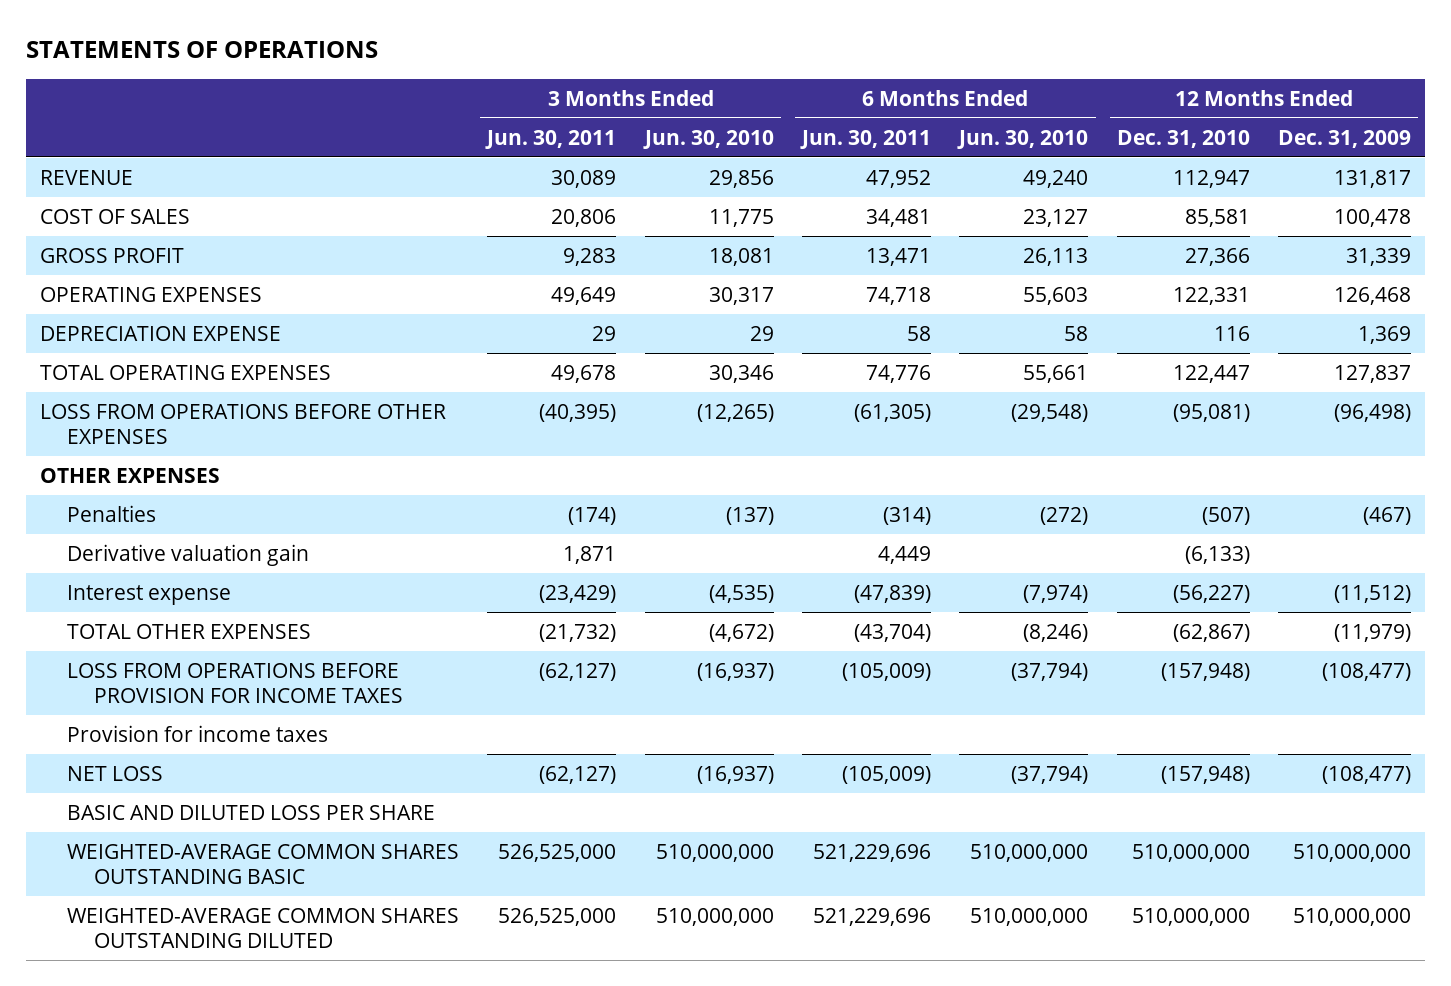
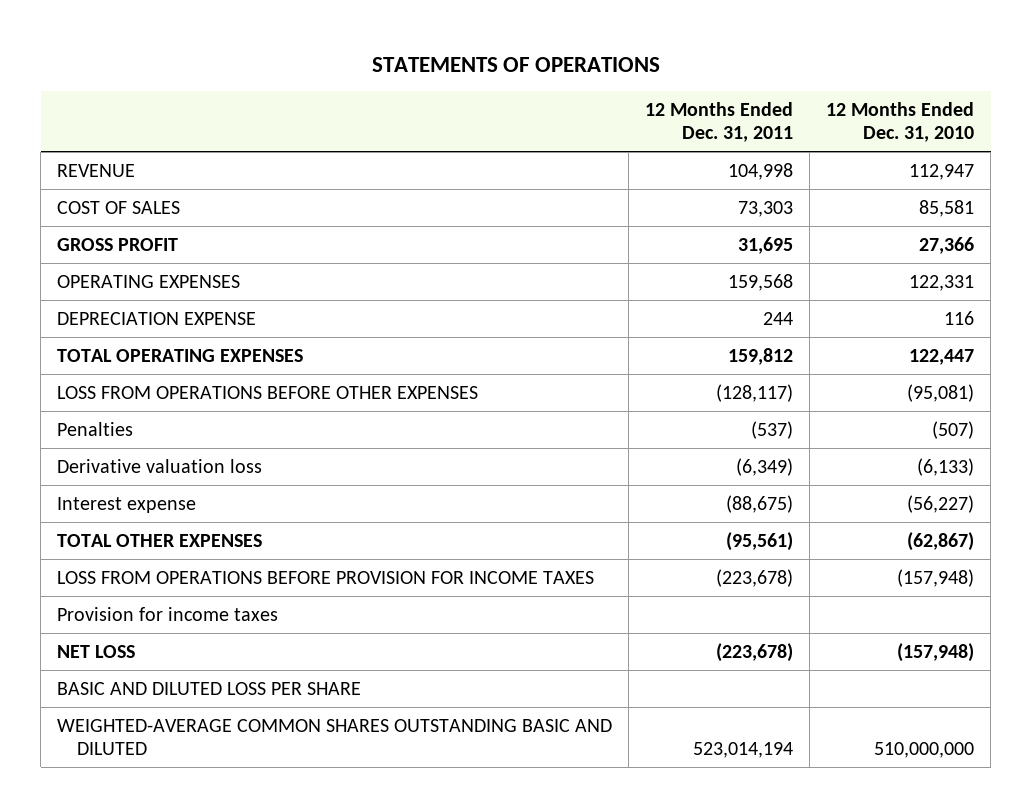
- | 3 Months Ended Jun. 30, 2011 | 3 Months Ended Jun. 30, 2010 | 6 Months Ended Jun. 30, 2011 | 6 Months Ended Jun. 30, 2010 | 12 Months Ended Dec. 31, 2010 | 12 Months Ended Dec. 31, 2009
+ | 12 Months Ended Dec. 31, 2011 | 12 Months Ended Dec. 31, 2010
- OTHER EXPENSES
- Derivative valuation gain | 1,871 | | 4,449 | | (6,133) |
+ Derivative valuation loss | (6,349) | (6,133)
- WEIGHTED-AVERAGE COMMON SHARES OUTSTANDING BASIC | 526,525,000 | 510,000,000 | 521,229,696 | 510,000,000 | 510,000,000 | 510,000,000
- WEIGHTED-AVERAGE COMMON SHARES OUTSTANDING DILUTED | 526,525,000 | 510,000,000 | 521,229,696 | 510,000,000 | 510,000,000 | 510,000,000
+ WEIGHTED-AVERAGE COMMON SHARES OUTSTANDING BASIC AND DILUTED | 523,014,194 | 510,000,000

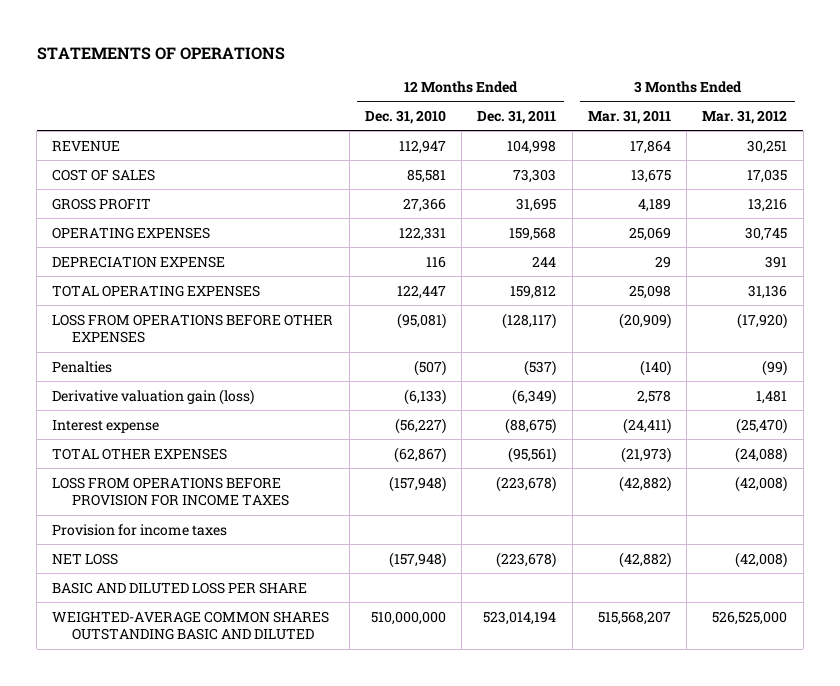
- | 12 Months Ended Dec. 31, 2011 | 12 Months Ended Dec. 31, 2010
+ | 12 Months Ended Dec. 31, 2010 | 12 Months Ended Dec. 31, 2011 | 3 Months Ended Mar. 31, 2011 | 3 Months Ended Mar. 31, 2012
- Derivative valuation loss | (6,349) | (6,133)
+ Derivative valuation gain (loss) | (6,133) | (6,349) | 2,578 | 1,481

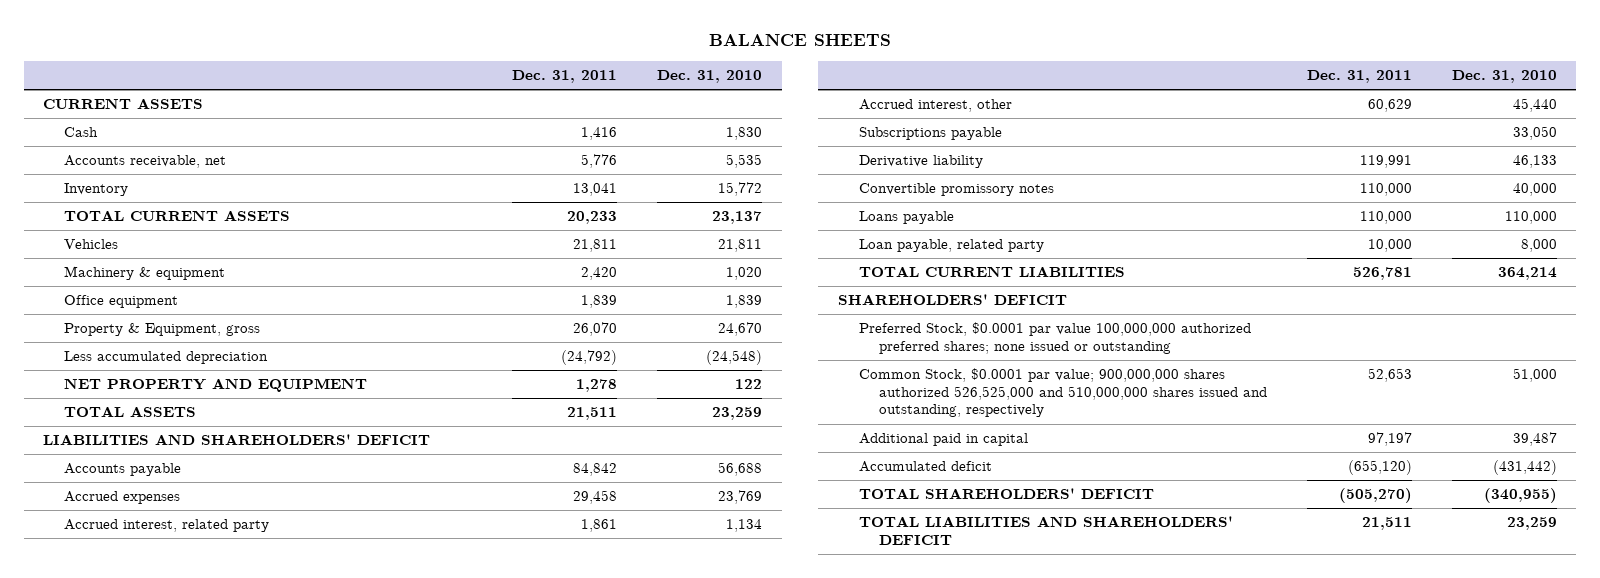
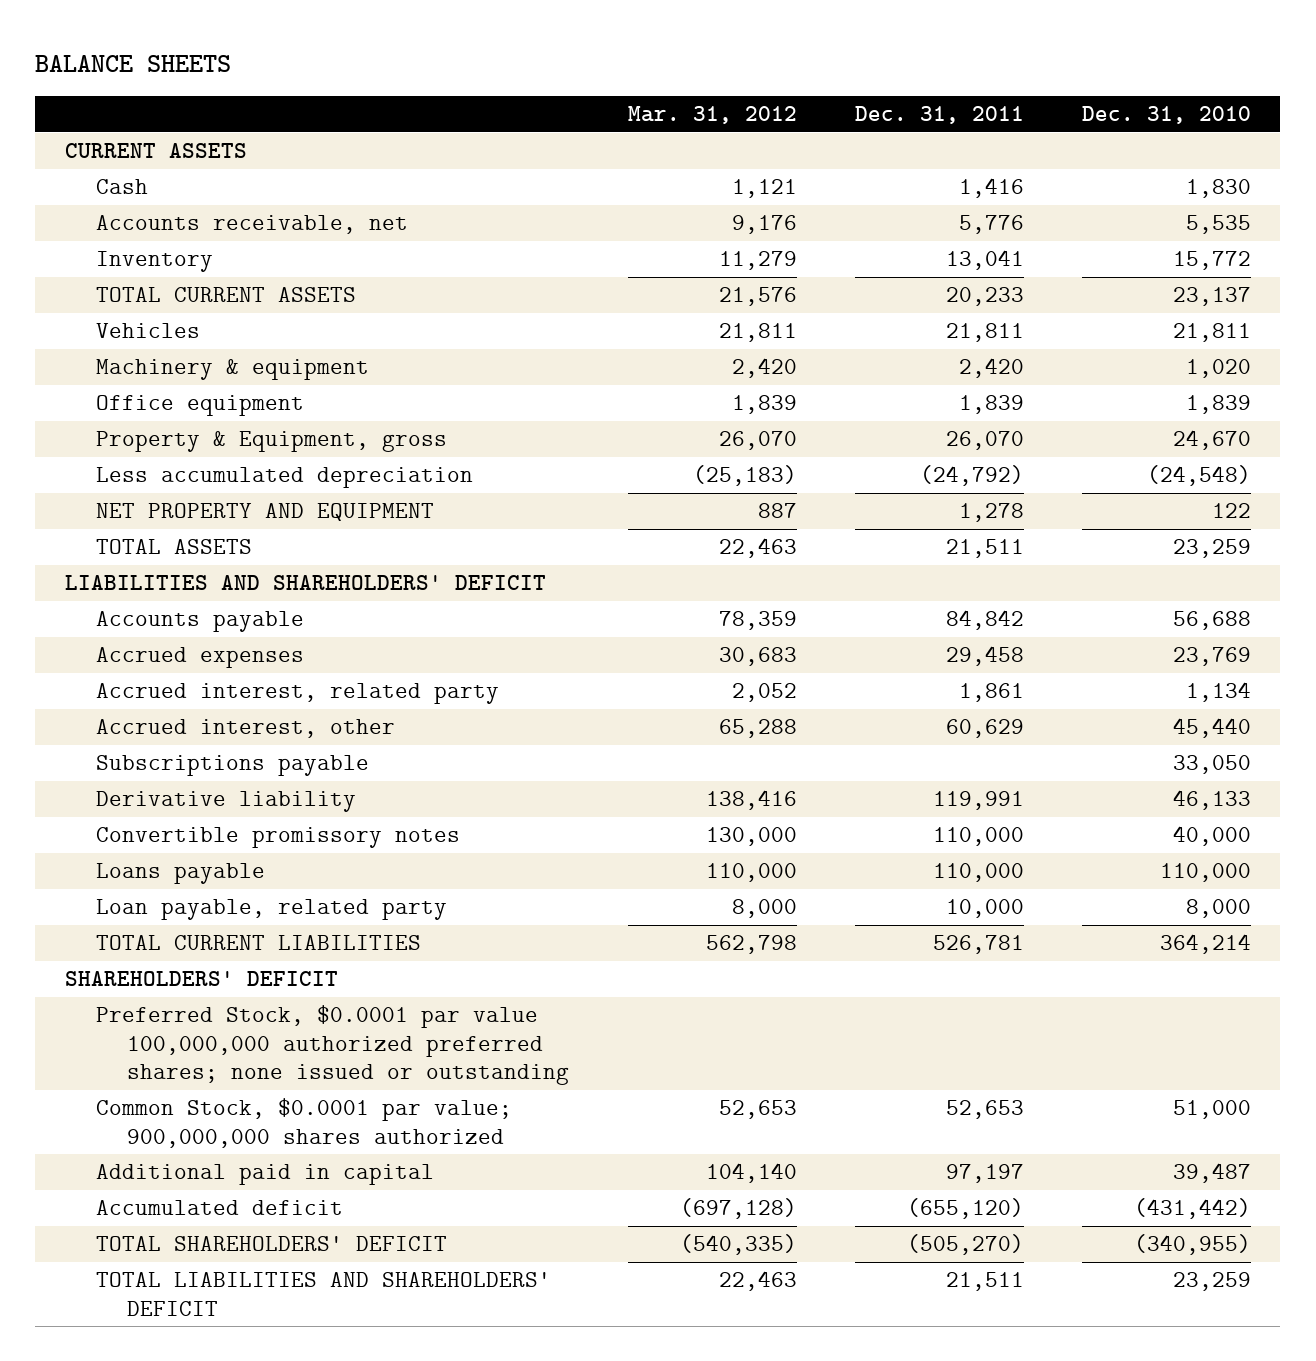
- | Dec. 31, 2011 | Dec. 31, 2010
+ | Mar. 31, 2012 | Dec. 31, 2011 | Dec. 31, 2010
- Common Stock, $0.0001 par value; 900,000,000 shares authorized 526,525,000 and 510,000,000 shares issued and outstanding, respectively | 52,653 | 51,000
+ Common Stock, $0.0001 par value; 900,000,000 shares authorized | 52,653 | 52,653 | 51,000

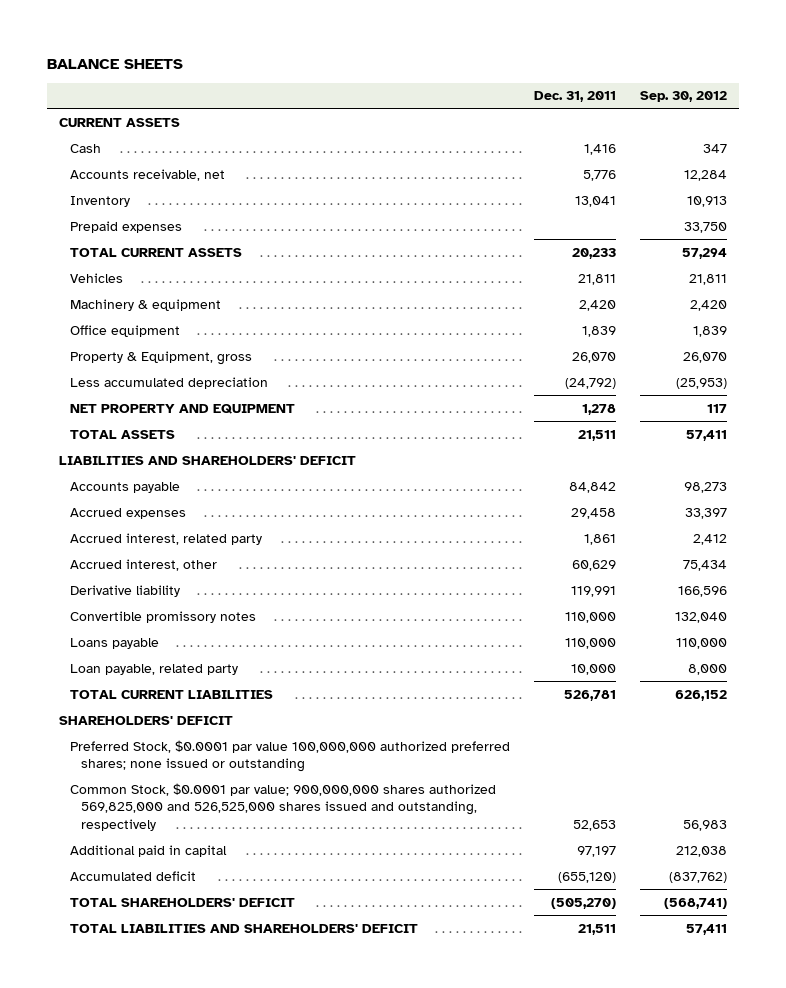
- | Mar. 31, 2012 | Dec. 31, 2011 | Dec. 31, 2010
+ | Dec. 31, 2011 | Sep. 30, 2012
+ Prepaid expenses | | 33,750
- Subscriptions payable | | | 33,050
- Common Stock, $0.0001 par value; 900,000,000 shares authorized | 52,653 | 52,653 | 51,000
+ Common Stock, $0.0001 par value; 900,000,000 shares authorized 569,825,000 and 526,525,000 shares issued and outstanding, respectively | 52,653 | 56,983

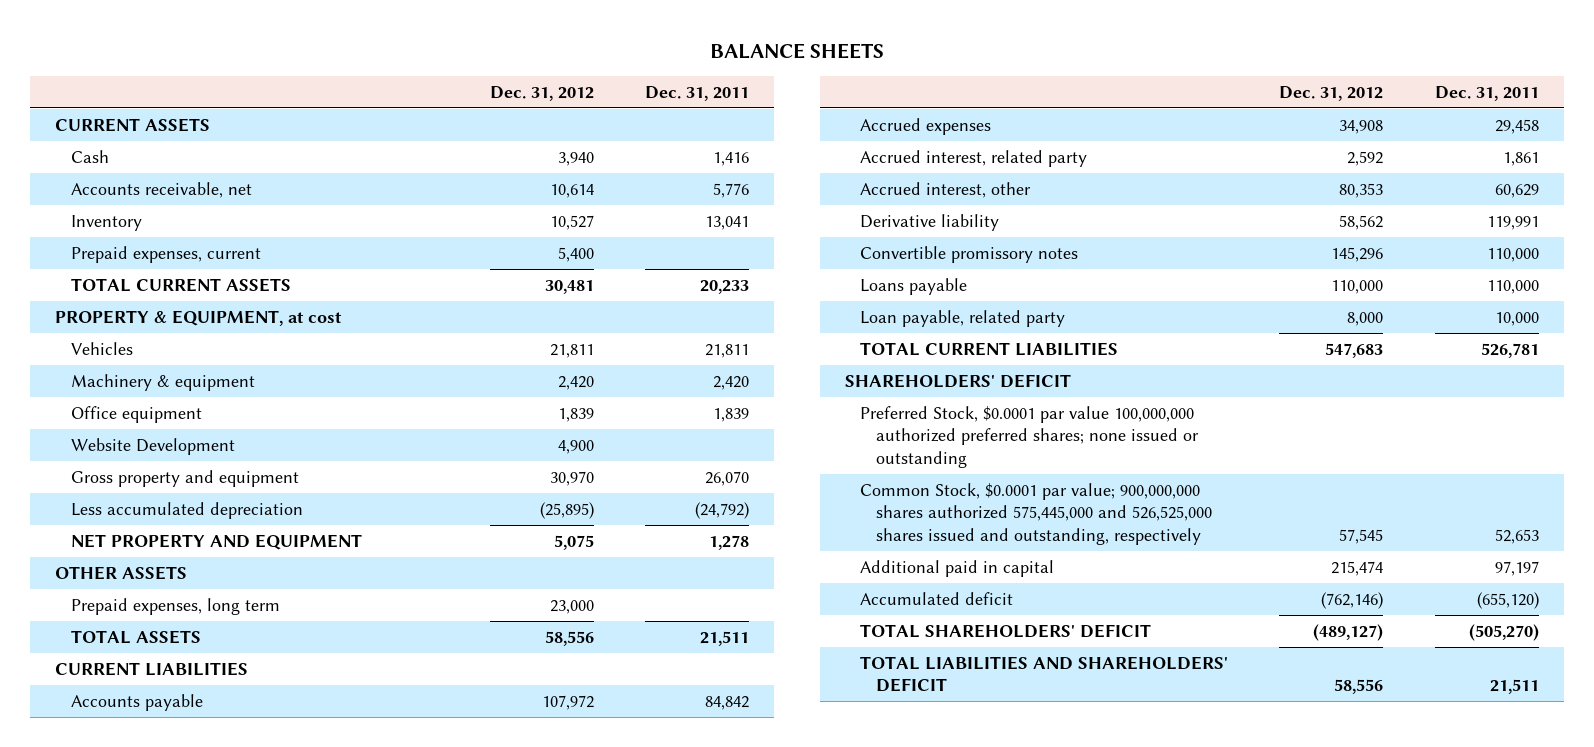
- | Dec. 31, 2011 | Sep. 30, 2012
+ | Dec. 31, 2012 | Dec. 31, 2011
- Prepaid expenses | | 33,750
+ Prepaid expenses, current | 5,400 |
+ PROPERTY & EQUIPMENT, at cost
- Property & Equipment, gross | 26,070 | 26,070
+ Website Development | 4,900 |
+ Gross property and equipment | 30,970 | 26,070
+ OTHER ASSETS
+ Prepaid expenses, long term | 23,000 |
- LIABILITIES AND SHAREHOLDERS' DEFICIT
+ CURRENT LIABILITIES
- Common Stock, $0.0001 par value; 900,000,000 shares authorized 569,825,000 and 526,525,000 shares issued and outstanding, respectively | 52,653 | 56,983
+ Common Stock, $0.0001 par value; 900,000,000 shares authorized 575,445,000 and 526,525,000 shares issued and outstanding, respectively | 57,545 | 52,653

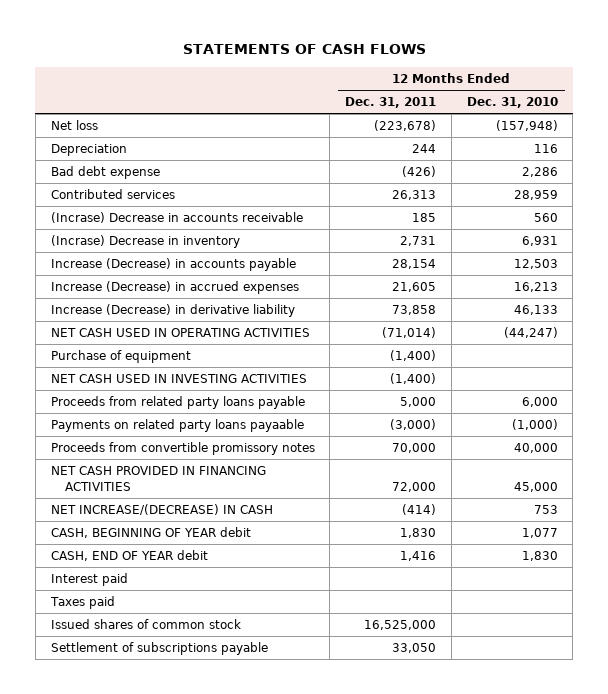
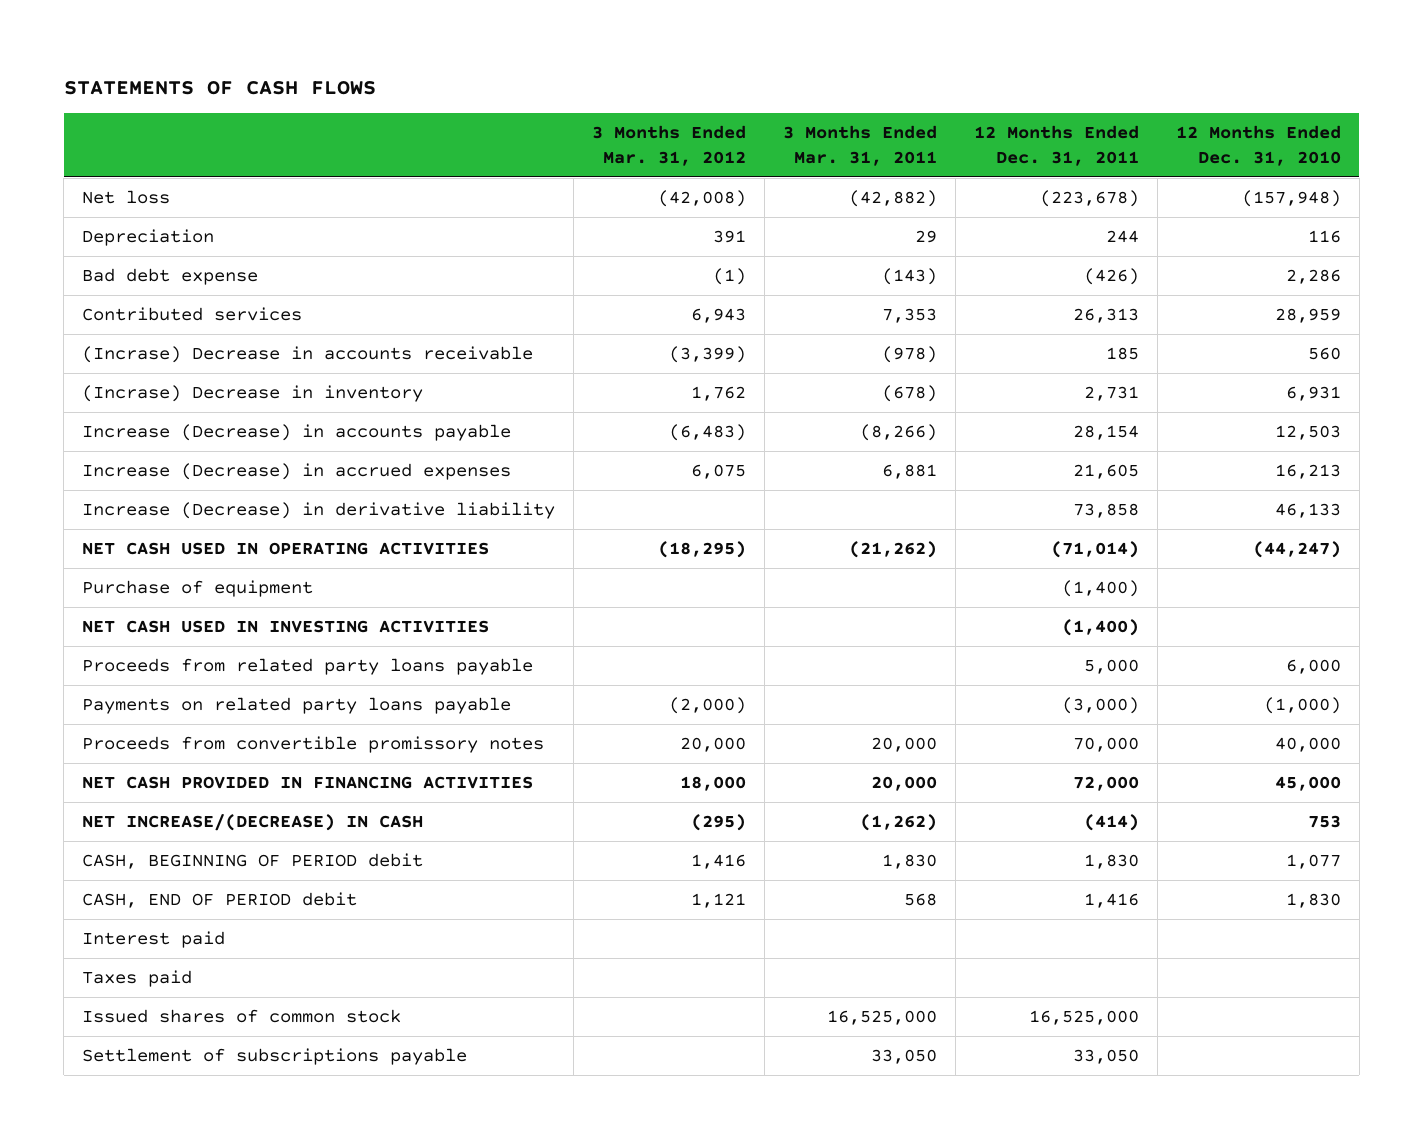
- | 12 Months Ended Dec. 31, 2011 | 12 Months Ended Dec. 31, 2010
+ | 3 Months Ended Mar. 31, 2012 | 3 Months Ended Mar. 31, 2011 | 12 Months Ended Dec. 31, 2011 | 12 Months Ended Dec. 31, 2010
- Payments on related party loans payaable | (3,000) | (1,000)
+ Payments on related party loans payable | (2,000) | | (3,000) | (1,000)
- CASH, BEGINNING OF YEAR debit | 1,830 | 1,077
- CASH, END OF YEAR debit | 1,416 | 1,830
+ CASH, BEGINNING OF PERIOD debit | 1,416 | 1,830 | 1,830 | 1,077
+ CASH, END OF PERIOD debit | 1,121 | 568 | 1,416 | 1,830

